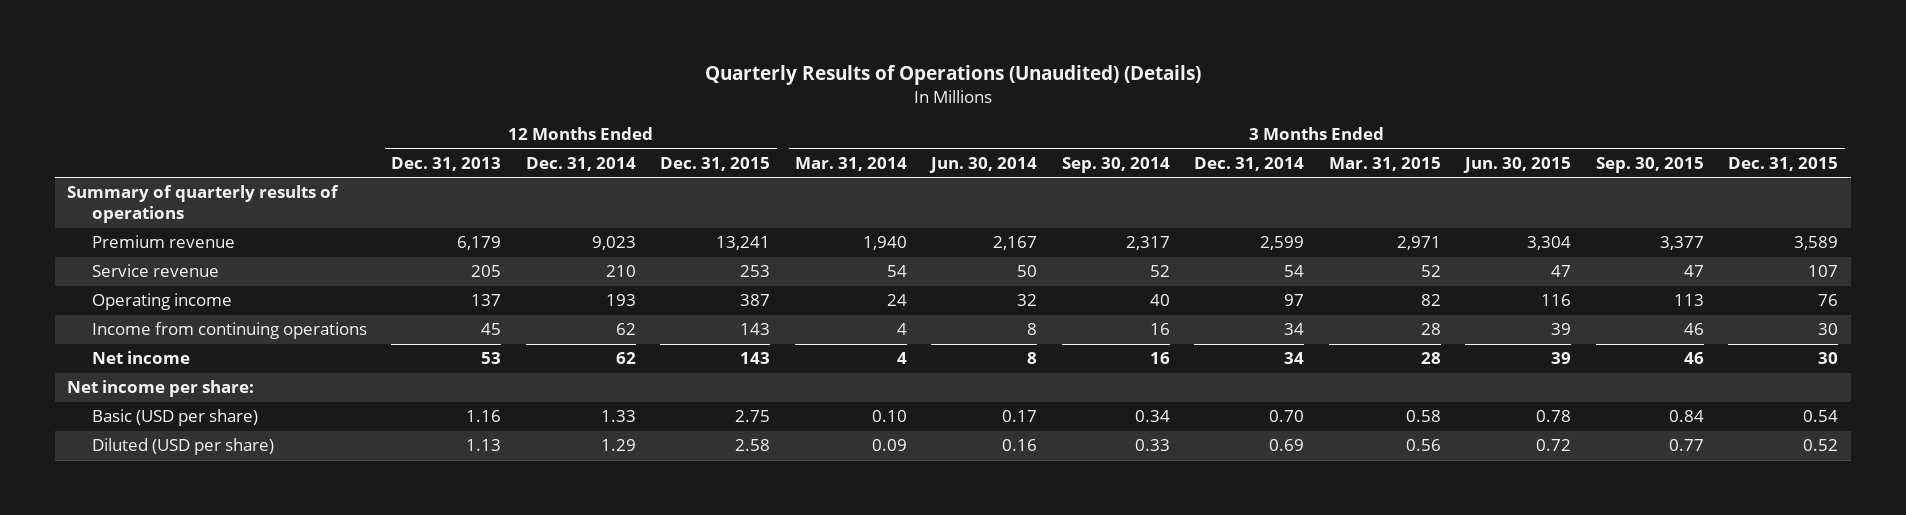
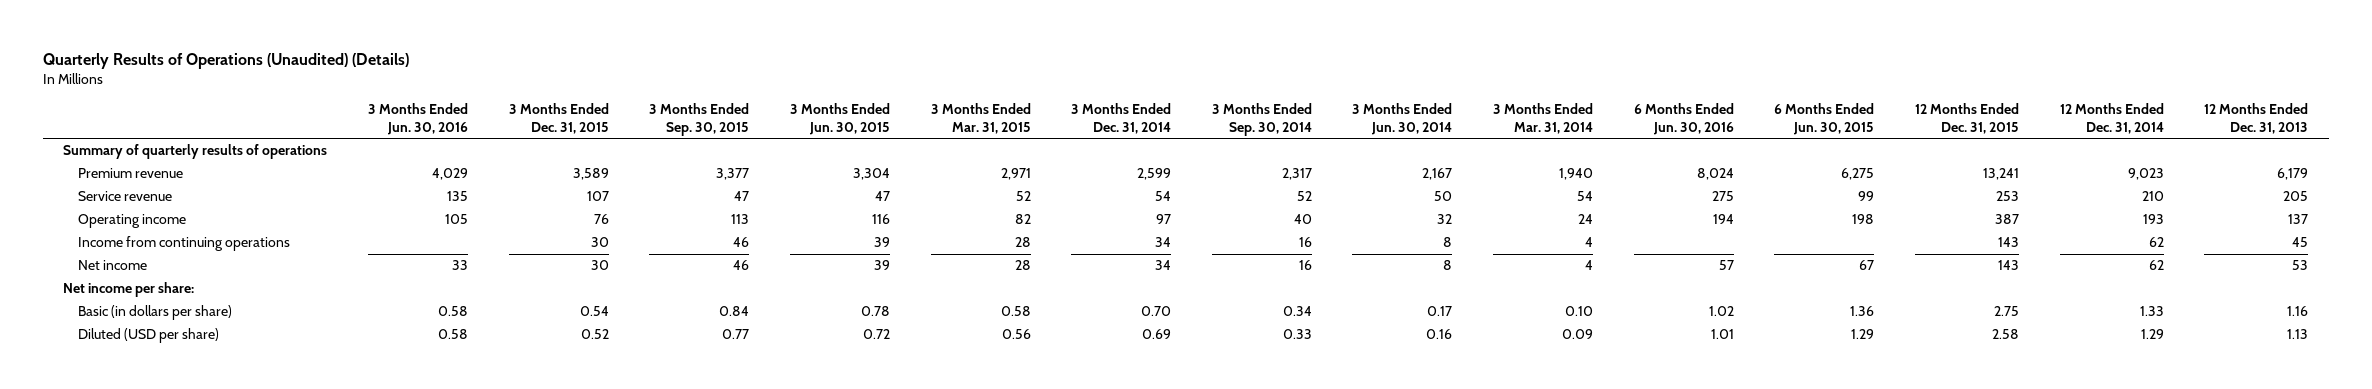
- | 12 Months Ended Dec. 31, 2013 | 12 Months Ended Dec. 31, 2014 | 12 Months Ended Dec. 31, 2015 | 3 Months Ended Mar. 31, 2014 | 3 Months Ended Jun. 30, 2014 | 3 Months Ended Sep. 30, 2014 | 3 Months Ended Dec. 31, 2014 | 3 Months Ended Mar. 31, 2015 | 3 Months Ended Jun. 30, 2015 | 3 Months Ended Sep. 30, 2015 | 3 Months Ended Dec. 31, 2015
+ | 3 Months Ended Jun. 30, 2016 | 3 Months Ended Dec. 31, 2015 | 3 Months Ended Sep. 30, 2015 | 3 Months Ended Jun. 30, 2015 | 3 Months Ended Mar. 31, 2015 | 3 Months Ended Dec. 31, 2014 | 3 Months Ended Sep. 30, 2014 | 3 Months Ended Jun. 30, 2014 | 3 Months Ended Mar. 31, 2014 | 6 Months Ended Jun. 30, 2016 | 6 Months Ended Jun. 30, 2015 | 12 Months Ended Dec. 31, 2015 | 12 Months Ended Dec. 31, 2014 | 12 Months Ended Dec. 31, 2013
- Basic (USD per share) | 1.16 | 1.33 | 2.75 | 0.10 | 0.17 | 0.34 | 0.70 | 0.58 | 0.78 | 0.84 | 0.54
+ Basic (in dollars per share) | 0.58 | 0.54 | 0.84 | 0.78 | 0.58 | 0.70 | 0.34 | 0.17 | 0.10 | 1.02 | 1.36 | 2.75 | 1.33 | 1.16

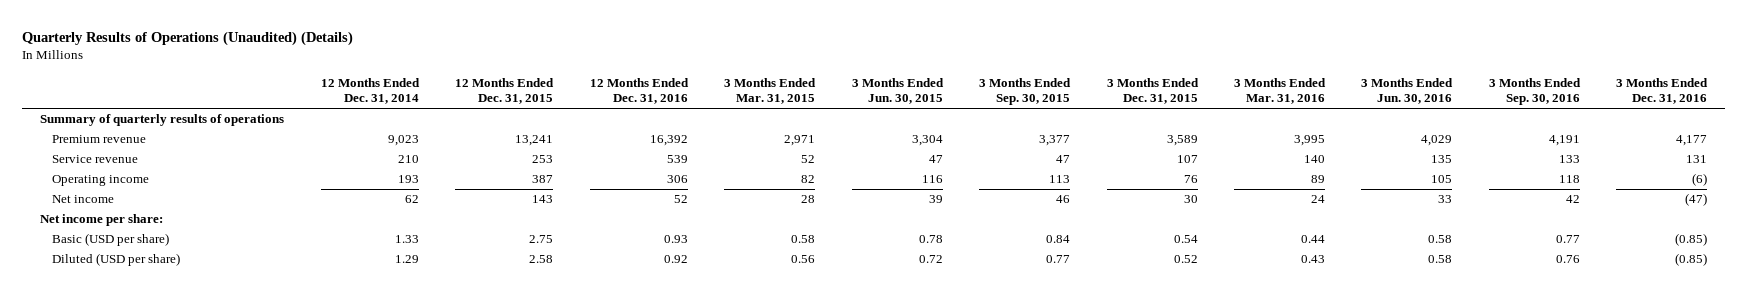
- | 3 Months Ended Jun. 30, 2016 | 3 Months Ended Dec. 31, 2015 | 3 Months Ended Sep. 30, 2015 | 3 Months Ended Jun. 30, 2015 | 3 Months Ended Mar. 31, 2015 | 3 Months Ended Dec. 31, 2014 | 3 Months Ended Sep. 30, 2014 | 3 Months Ended Jun. 30, 2014 | 3 Months Ended Mar. 31, 2014 | 6 Months Ended Jun. 30, 2016 | 6 Months Ended Jun. 30, 2015 | 12 Months Ended Dec. 31, 2015 | 12 Months Ended Dec. 31, 2014 | 12 Months Ended Dec. 31, 2013
+ | 12 Months Ended Dec. 31, 2014 | 12 Months Ended Dec. 31, 2015 | 12 Months Ended Dec. 31, 2016 | 3 Months Ended Mar. 31, 2015 | 3 Months Ended Jun. 30, 2015 | 3 Months Ended Sep. 30, 2015 | 3 Months Ended Dec. 31, 2015 | 3 Months Ended Mar. 31, 2016 | 3 Months Ended Jun. 30, 2016 | 3 Months Ended Sep. 30, 2016 | 3 Months Ended Dec. 31, 2016
- Income from continuing operations | | 30 | 46 | 39 | 28 | 34 | 16 | 8 | 4 | | | 143 | 62 | 45
- Basic (in dollars per share) | 0.58 | 0.54 | 0.84 | 0.78 | 0.58 | 0.70 | 0.34 | 0.17 | 0.10 | 1.02 | 1.36 | 2.75 | 1.33 | 1.16
+ Basic (USD per share) | 1.33 | 2.75 | 0.93 | 0.58 | 0.78 | 0.84 | 0.54 | 0.44 | 0.58 | 0.77 | (0.85)

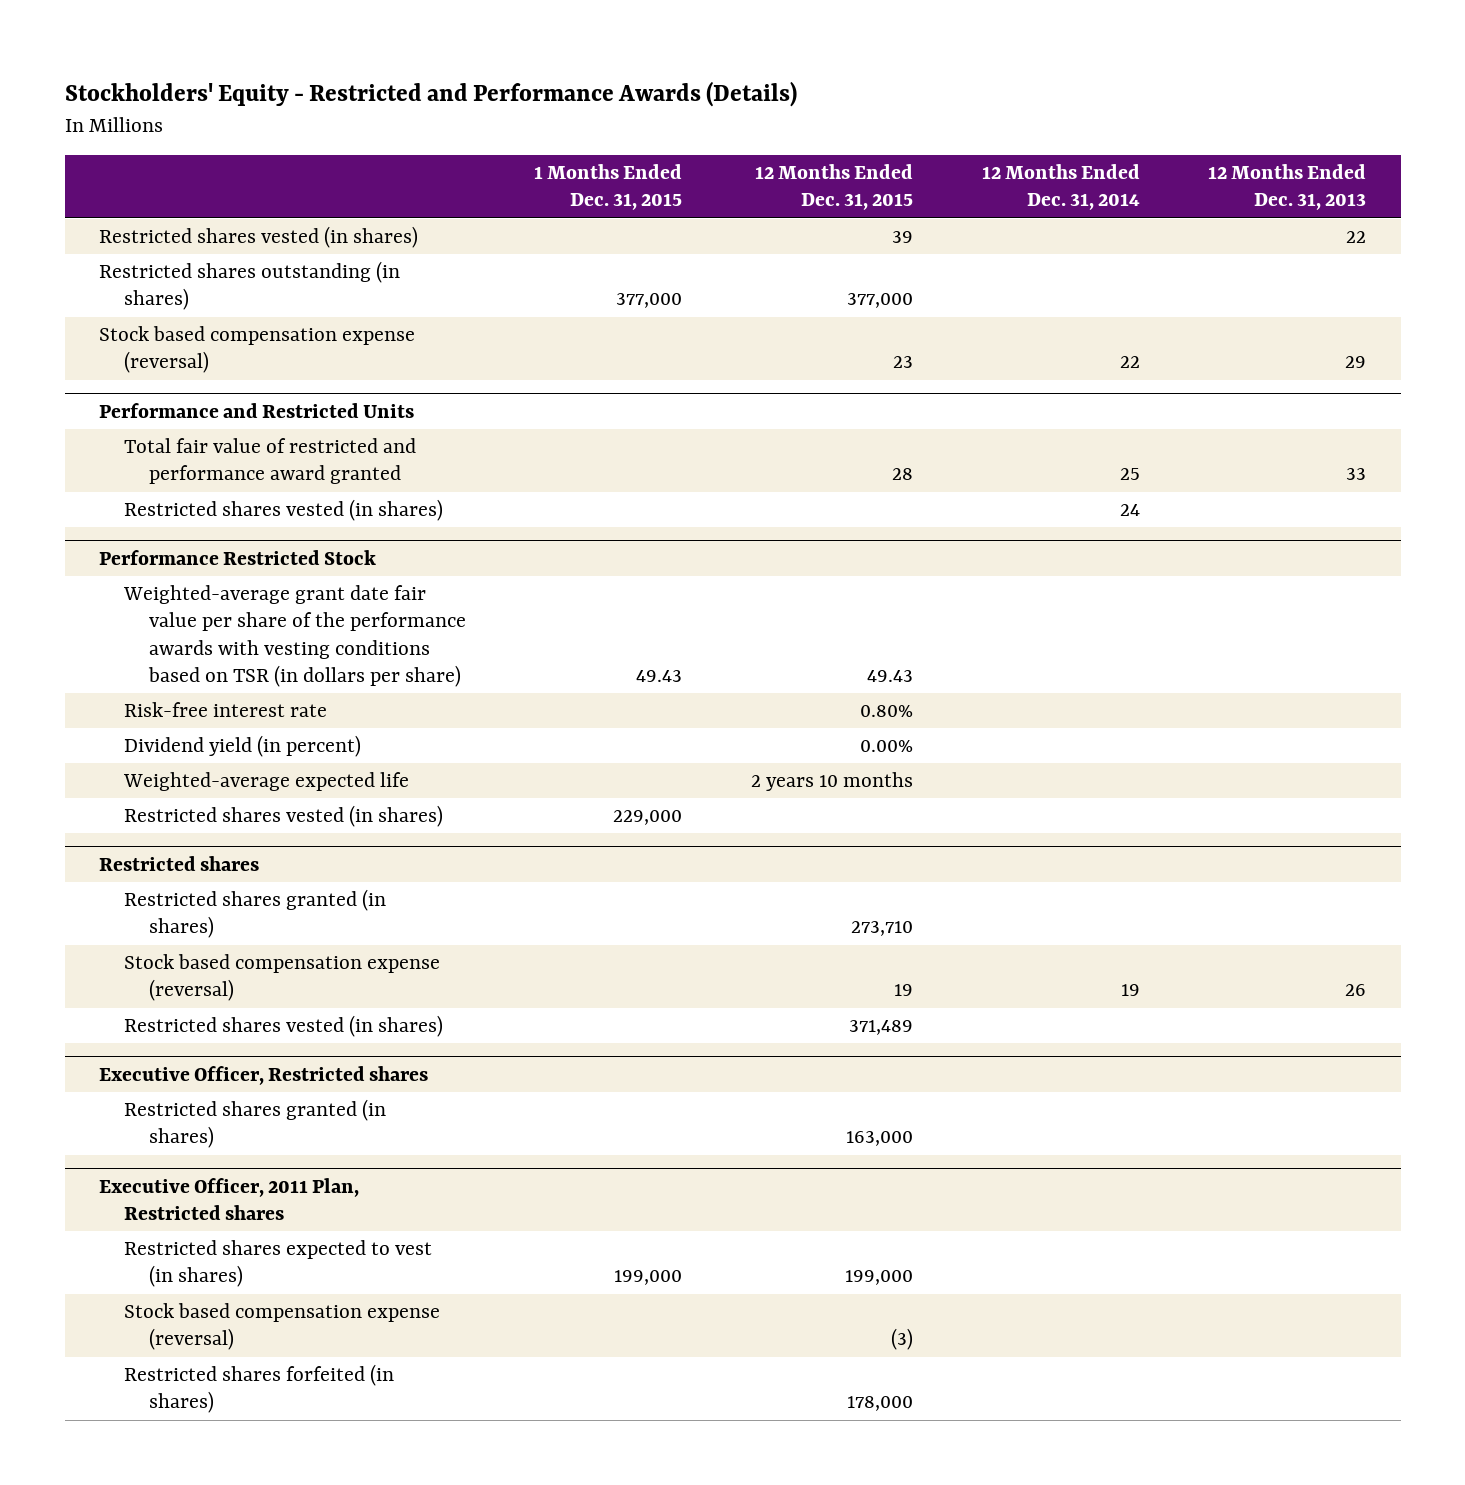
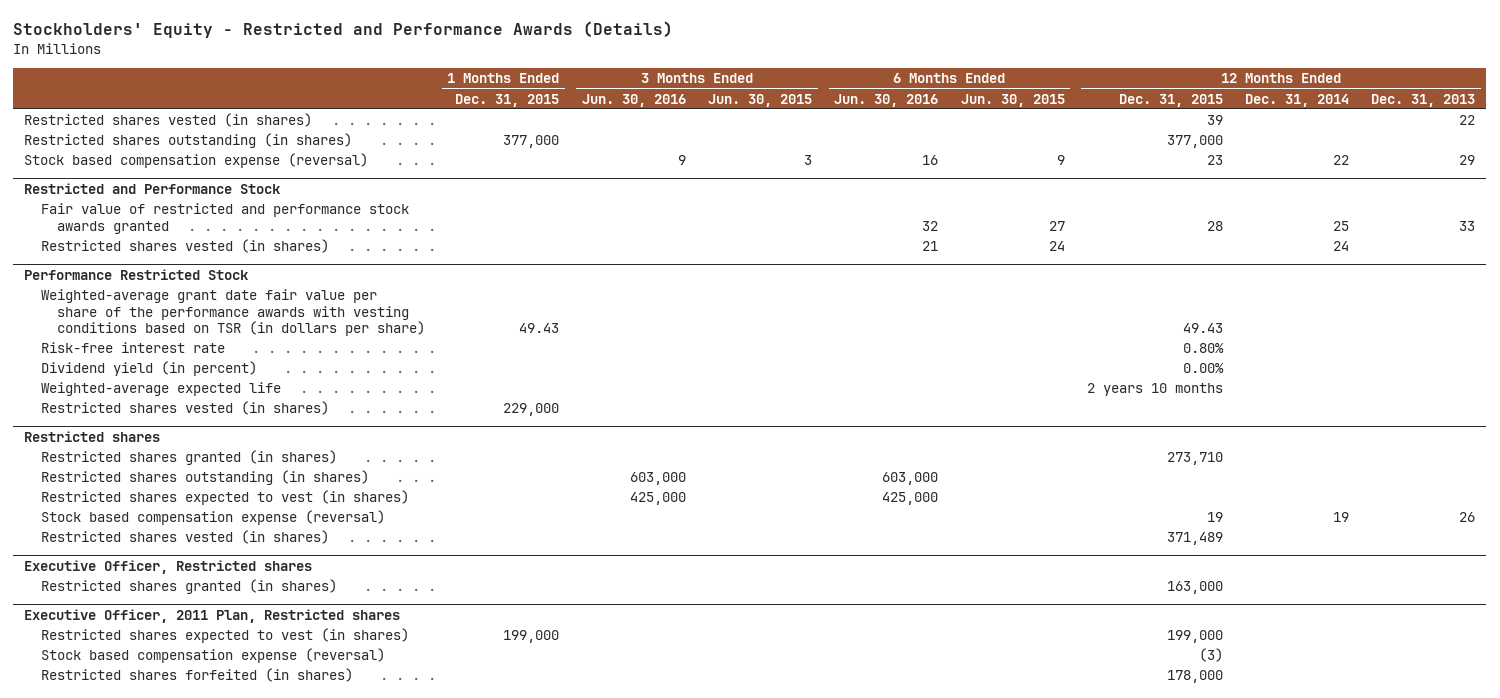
- | 1 Months Ended Dec. 31, 2015 | 12 Months Ended Dec. 31, 2015 | 12 Months Ended Dec. 31, 2014 | 12 Months Ended Dec. 31, 2013
+ | 1 Months Ended Dec. 31, 2015 | 3 Months Ended Jun. 30, 2016 | 3 Months Ended Jun. 30, 2015 | 6 Months Ended Jun. 30, 2016 | 6 Months Ended Jun. 30, 2015 | 12 Months Ended Dec. 31, 2015 | 12 Months Ended Dec. 31, 2014 | 12 Months Ended Dec. 31, 2013
- Performance and Restricted Units
- Total fair value of restricted and performance award granted | | 28 | 25 | 33
+ Restricted and Performance Stock
+ Fair value of restricted and performance stock awards granted | | | | 32 | 27 | 28 | 25 | 33
@ Restricted shares
+ Restricted shares outstanding (in shares) | | 603,000 | | 603,000 | | | |
+ Restricted shares expected to vest (in shares) | | 425,000 | | 425,000 | | | |

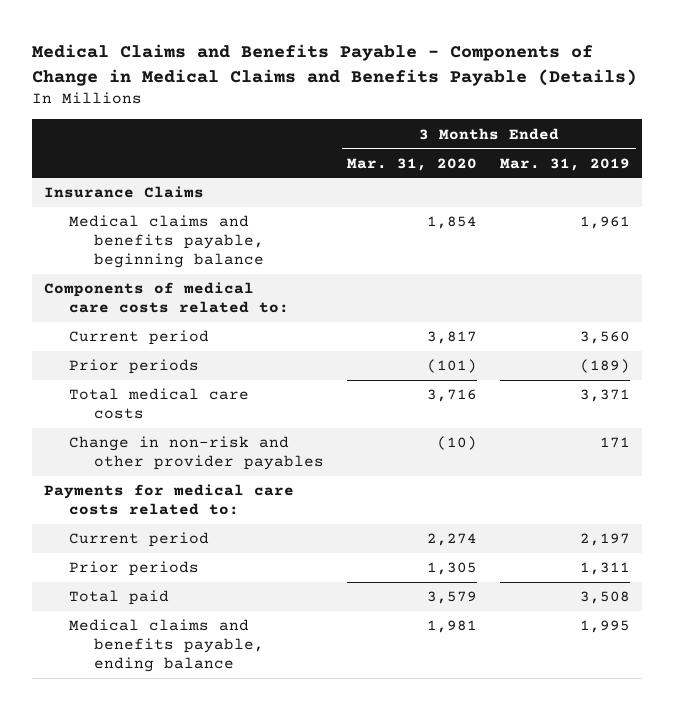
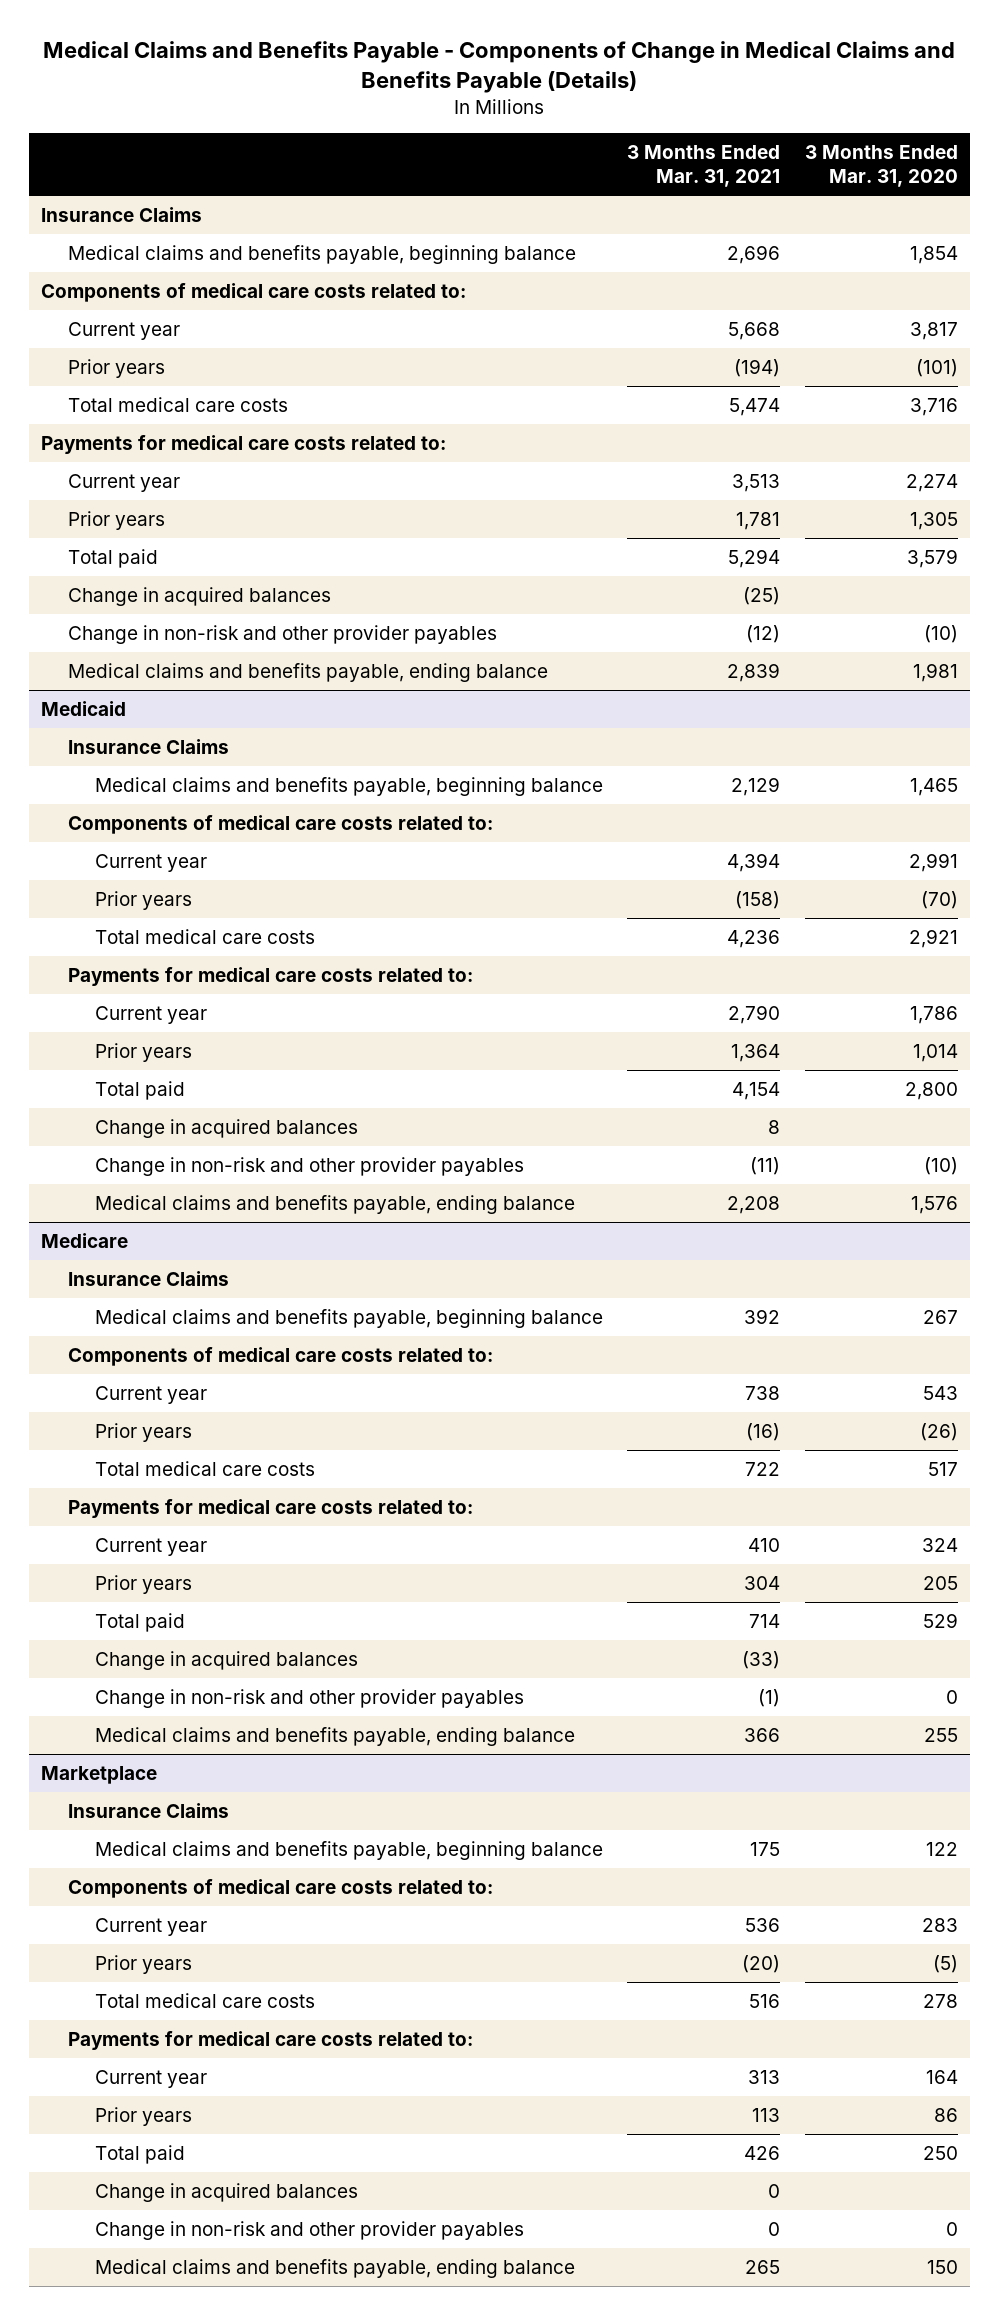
- | 3 Months Ended Mar. 31, 2020 | 3 Months Ended Mar. 31, 2019
+ | 3 Months Ended Mar. 31, 2021 | 3 Months Ended Mar. 31, 2020
- Current period | 3,817 | 3,560
- Prior periods | (101) | (189)
+ Current year | 5,668 | 3,817
+ Prior years | (194) | (101)
- Current period | 2,274 | 2,197
- Prior periods | 1,305 | 1,311
+ Current year | 3,513 | 2,274
+ Prior years | 1,781 | 1,305
+ Change in acquired balances | (25) |
moved down: Change in non-risk and other provider payables | (12) | (10)
+ Medicaid
+ Insurance Claims
+ Medical claims and benefits payable, beginning balance | 2,129 | 1,465
+ Components of medical care costs related to:
+ Current year | 4,394 | 2,991
+ Prior years | (158) | (70)
+ Total medical care costs | 4,236 | 2,921
+ Payments for medical care costs related to:
+ Current year | 2,790 | 1,786
+ Prior years | 1,364 | 1,014
+ Total paid | 4,154 | 2,800
+ Change in acquired balances | 8 |
+ Change in non-risk and other provider payables | (11) | (10)
+ Medical claims and benefits payable, ending balance | 2,208 | 1,576
+ Medicare
+ Insurance Claims
+ Medical claims and benefits payable, beginning balance | 392 | 267
+ Components of medical care costs related to:
+ Current year | 738 | 543
+ Prior years | (16) | (26)
+ Total medical care costs | 722 | 517
+ Payments for medical care costs related to:
+ Current year | 410 | 324
+ Prior years | 304 | 205
+ Total paid | 714 | 529
+ Change in acquired balances | (33) |
+ Change in non-risk and other provider payables | (1) | 0
+ Medical claims and benefits payable, ending balance | 366 | 255
+ Marketplace
+ Insurance Claims
+ Medical claims and benefits payable, beginning balance | 175 | 122
+ Components of medical care costs related to:
+ Current year | 536 | 283
+ Prior years | (20) | (5)
+ Total medical care costs | 516 | 278
+ Payments for medical care costs related to:
+ Current year | 313 | 164
+ Prior years | 113 | 86
+ Total paid | 426 | 250
+ Change in acquired balances | 0 |
+ Change in non-risk and other provider payables | 0 | 0
+ Medical claims and benefits payable, ending balance | 265 | 150

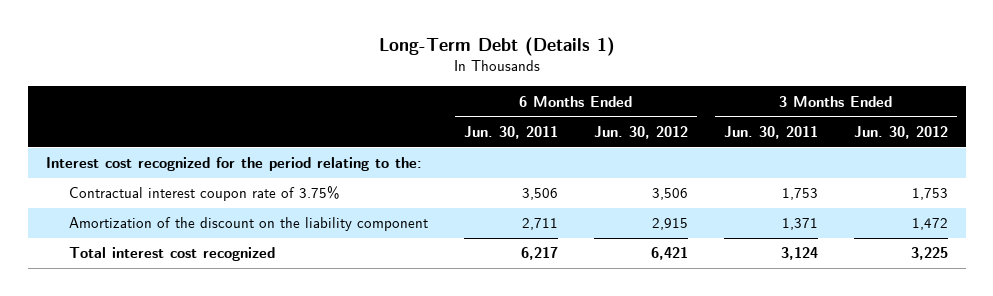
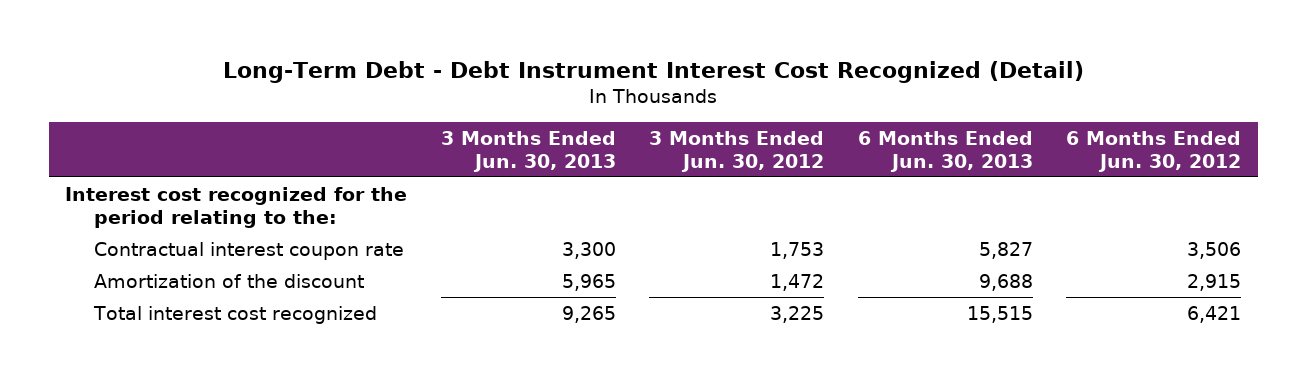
- Long-Term Debt (Details 1)
+ Long-Term Debt - Debt Instrument Interest Cost Recognized (Detail)
- | 6 Months Ended Jun. 30, 2011 | 6 Months Ended Jun. 30, 2012 | 3 Months Ended Jun. 30, 2011 | 3 Months Ended Jun. 30, 2012
+ | 3 Months Ended Jun. 30, 2013 | 3 Months Ended Jun. 30, 2012 | 6 Months Ended Jun. 30, 2013 | 6 Months Ended Jun. 30, 2012
- Contractual interest coupon rate of 3.75% | 3,506 | 3,506 | 1,753 | 1,753
- Amortization of the discount on the liability component | 2,711 | 2,915 | 1,371 | 1,472
+ Contractual interest coupon rate | 3,300 | 1,753 | 5,827 | 3,506
+ Amortization of the discount | 5,965 | 1,472 | 9,688 | 2,915

